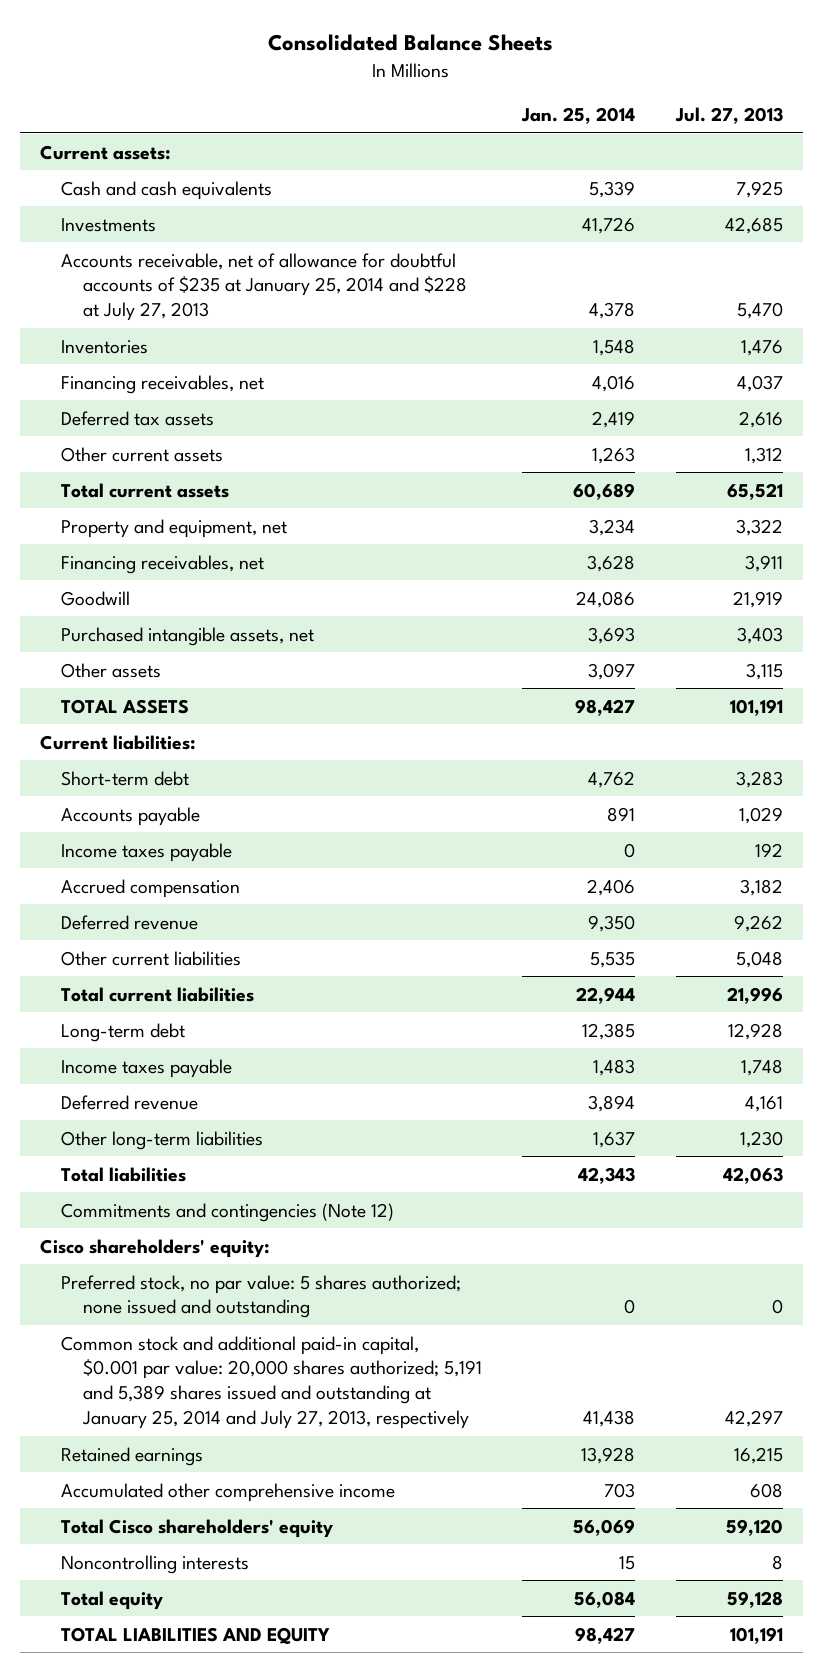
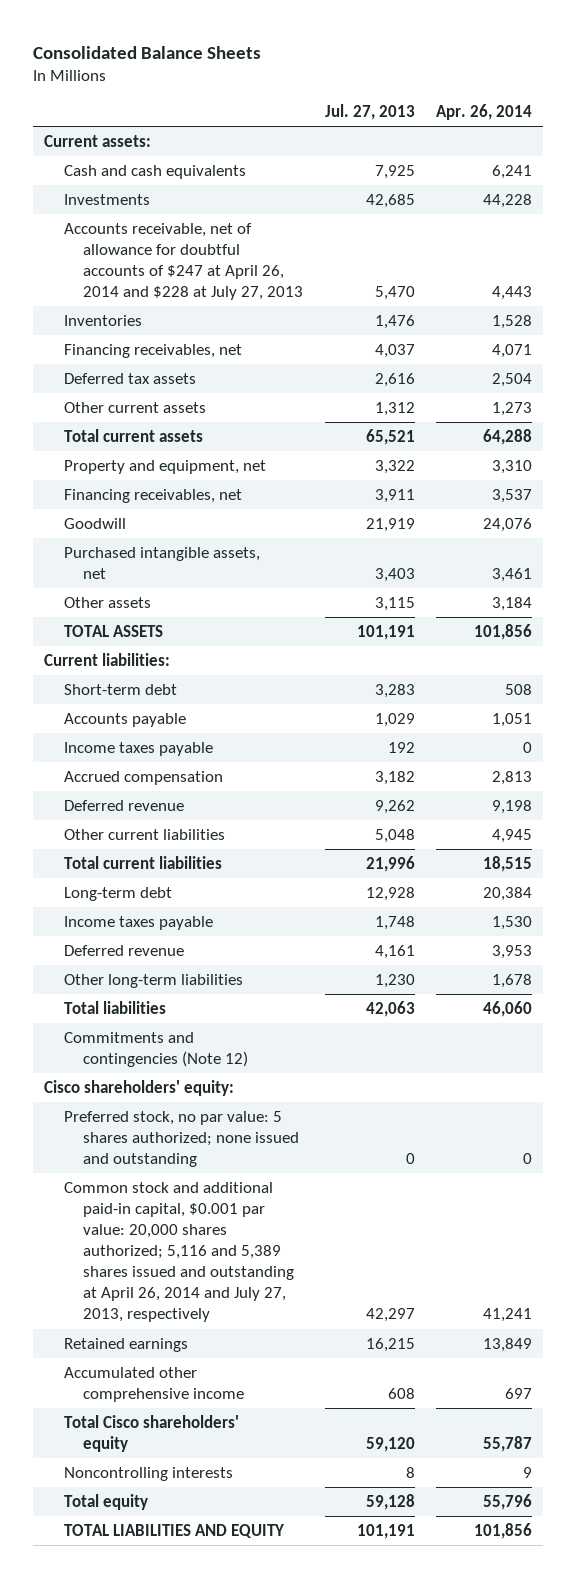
- | Jan. 25, 2014 | Jul. 27, 2013
+ | Jul. 27, 2013 | Apr. 26, 2014
- Accounts receivable, net of allowance for doubtful accounts of $235 at January 25, 2014 and $228 at July 27, 2013 | 4,378 | 5,470
+ Accounts receivable, net of allowance for doubtful accounts of $247 at April 26, 2014 and $228 at July 27, 2013 | 5,470 | 4,443
- Common stock and additional paid-in capital, $0.001 par value: 20,000 shares authorized; 5,191 and 5,389 shares issued and outstanding at January 25, 2014 and July 27, 2013, respectively | 41,438 | 42,297
+ Common stock and additional paid-in capital, $0.001 par value: 20,000 shares authorized; 5,116 and 5,389 shares issued and outstanding at April 26, 2014 and July 27, 2013, respectively | 42,297 | 41,241

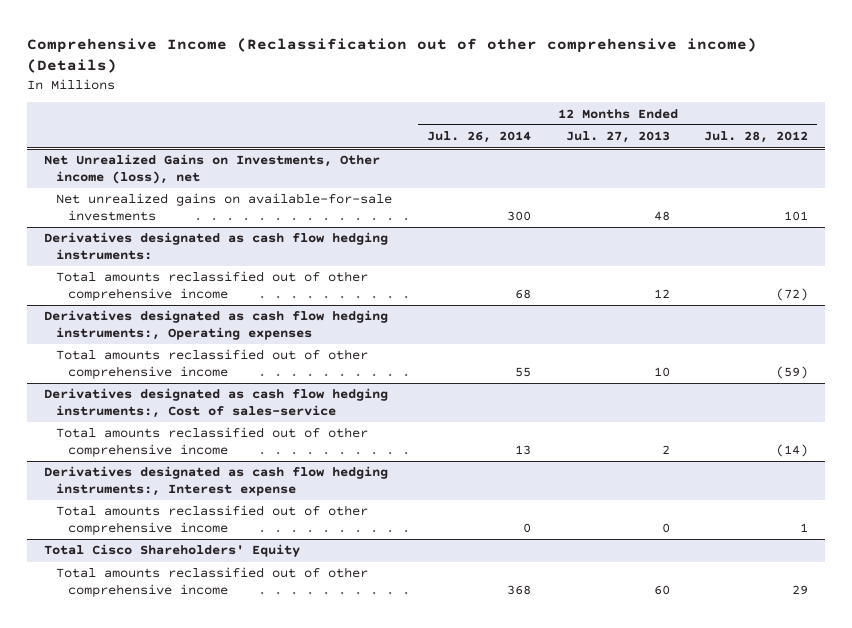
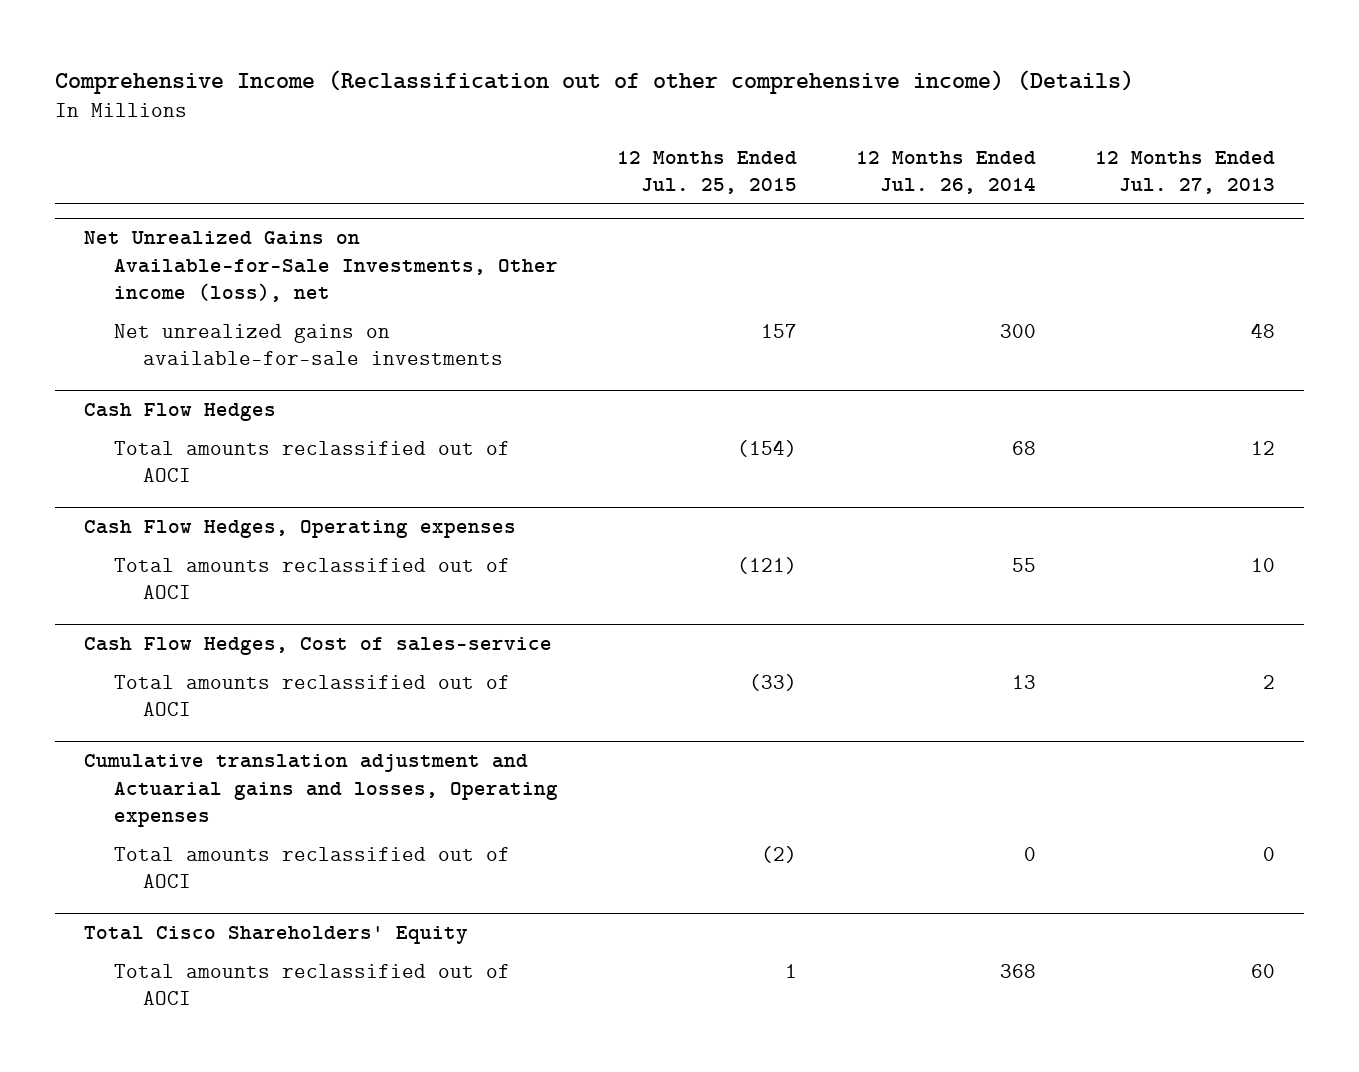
- | 12 Months Ended Jul. 26, 2014 | 12 Months Ended Jul. 27, 2013 | 12 Months Ended Jul. 28, 2012
+ | 12 Months Ended Jul. 25, 2015 | 12 Months Ended Jul. 26, 2014 | 12 Months Ended Jul. 27, 2013
- Net Unrealized Gains on Investments, Other income (loss), net
+ Net Unrealized Gains on Available-for-Sale Investments, Other income (loss), net
- Derivatives designated as cash flow hedging instruments:
- Total amounts reclassified out of other comprehensive income | 68 | 12 | (72)
- Derivatives designated as cash flow hedging instruments:, Operating expenses
- Total amounts reclassified out of other comprehensive income | 55 | 10 | (59)
- Derivatives designated as cash flow hedging instruments:, Cost of sales-service
- Total amounts reclassified out of other comprehensive income | 13 | 2 | (14)
- Derivatives designated as cash flow hedging instruments:, Interest expense
- Total amounts reclassified out of other comprehensive income | 0 | 0 | 1
+ Cash Flow Hedges
+ Total amounts reclassified out of AOCI | (154) | 68 | 12
+ Cash Flow Hedges, Operating expenses
+ Total amounts reclassified out of AOCI | (121) | 55 | 10
+ Cash Flow Hedges, Cost of sales-service
+ Total amounts reclassified out of AOCI | (33) | 13 | 2
+ Cumulative translation adjustment and Actuarial gains and losses, Operating expenses
+ Total amounts reclassified out of AOCI | (2) | 0 | 0
@ Total Cisco Shareholders' Equity
- Total amounts reclassified out of other comprehensive income | 368 | 60 | 29
+ Total amounts reclassified out of AOCI | 1 | 368 | 60

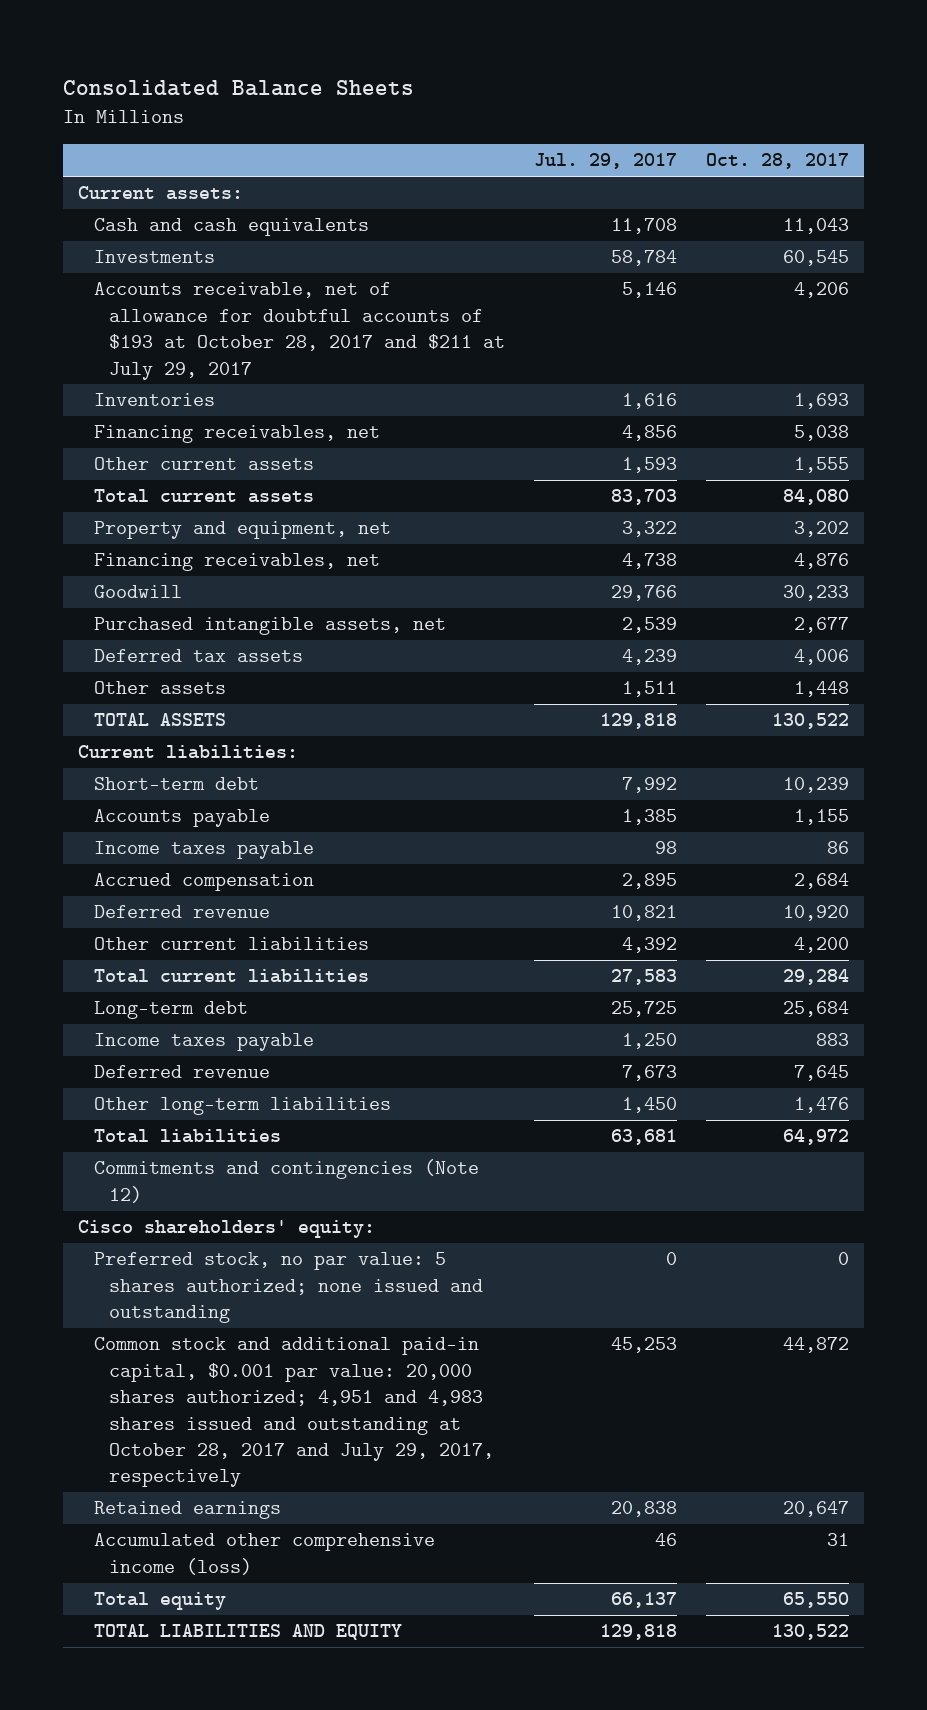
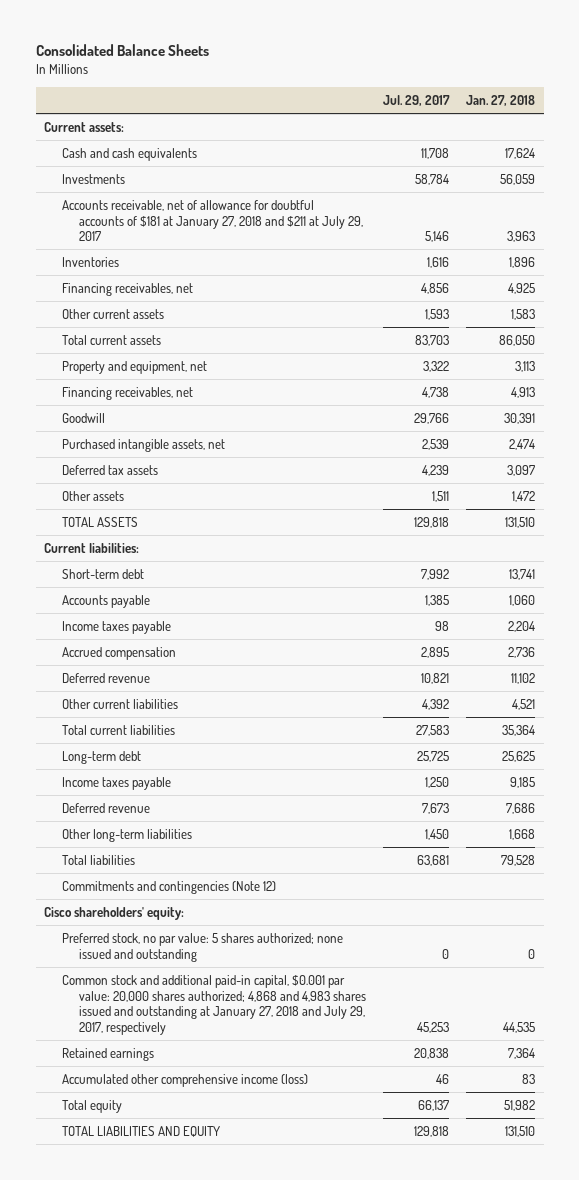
- | Jul. 29, 2017 | Oct. 28, 2017
+ | Jul. 29, 2017 | Jan. 27, 2018
- Accounts receivable, net of allowance for doubtful accounts of $193 at October 28, 2017 and $211 at July 29, 2017 | 5,146 | 4,206
+ Accounts receivable, net of allowance for doubtful accounts of $181 at January 27, 2018 and $211 at July 29, 2017 | 5,146 | 3,963
- Common stock and additional paid-in capital, $0.001 par value: 20,000 shares authorized; 4,951 and 4,983 shares issued and outstanding at October 28, 2017 and July 29, 2017, respectively | 45,253 | 44,872
+ Common stock and additional paid-in capital, $0.001 par value: 20,000 shares authorized; 4,868 and 4,983 shares issued and outstanding at January 27, 2018 and July 29, 2017, respectively | 45,253 | 44,535

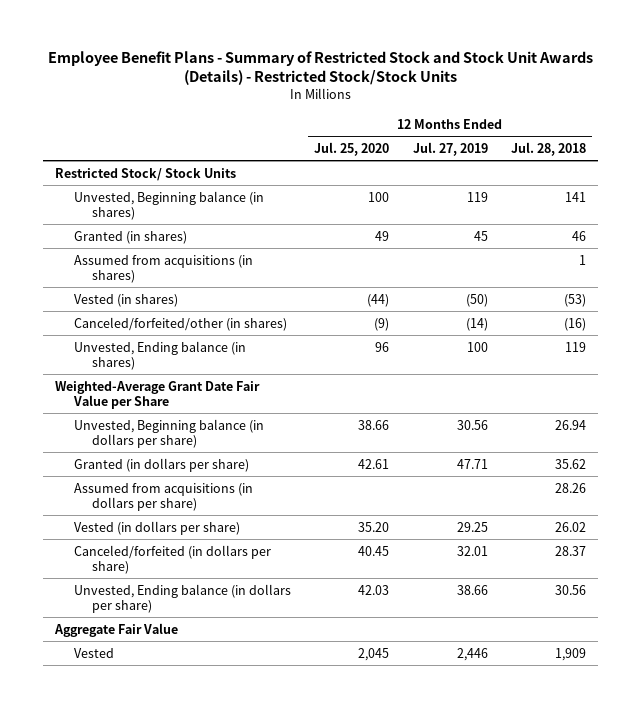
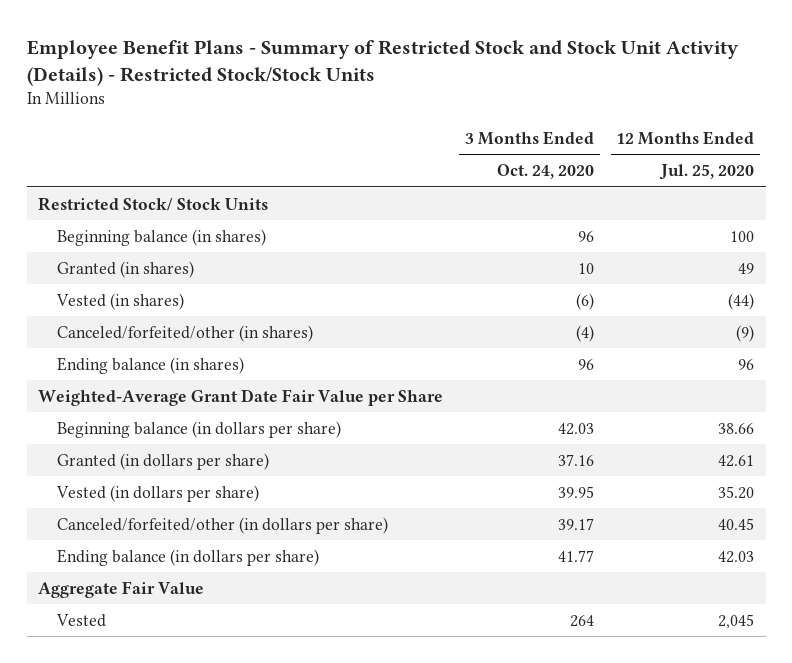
- Employee Benefit Plans - Summary of Restricted Stock and Stock Unit Awards (Details) - Restricted Stock/Stock Units
+ Employee Benefit Plans - Summary of Restricted Stock and Stock Unit Activity (Details) - Restricted Stock/Stock Units
- | 12 Months Ended Jul. 25, 2020 | 12 Months Ended Jul. 27, 2019 | 12 Months Ended Jul. 28, 2018
+ | 3 Months Ended Oct. 24, 2020 | 12 Months Ended Jul. 25, 2020
- Unvested, Beginning balance (in shares) | 100 | 119 | 141
+ Beginning balance (in shares) | 96 | 100
- Assumed from acquisitions (in shares) | | | 1
- Unvested, Ending balance (in shares) | 96 | 100 | 119
+ Ending balance (in shares) | 96 | 96
- Unvested, Beginning balance (in dollars per share) | 38.66 | 30.56 | 26.94
+ Beginning balance (in dollars per share) | 42.03 | 38.66
- Assumed from acquisitions (in dollars per share) | | | 28.26
- Canceled/forfeited (in dollars per share) | 40.45 | 32.01 | 28.37
- Unvested, Ending balance (in dollars per share) | 42.03 | 38.66 | 30.56
+ Canceled/forfeited/other (in dollars per share) | 39.17 | 40.45
+ Ending balance (in dollars per share) | 41.77 | 42.03

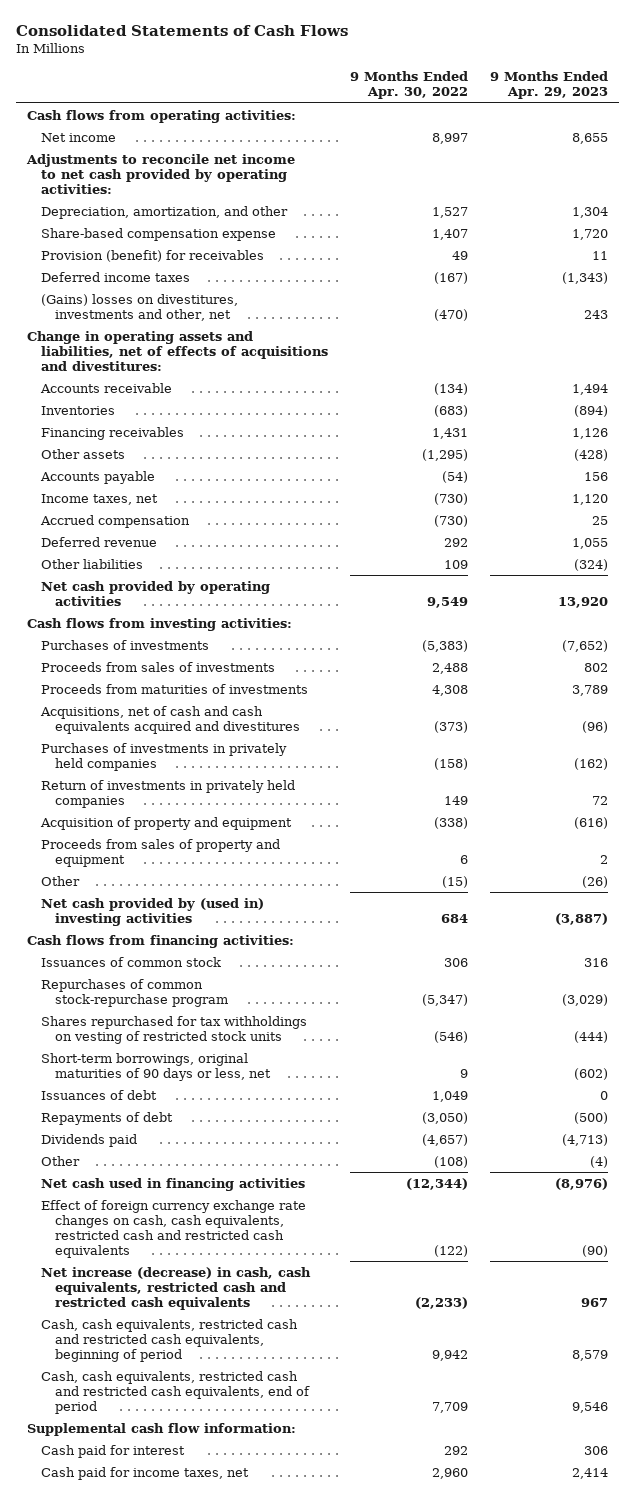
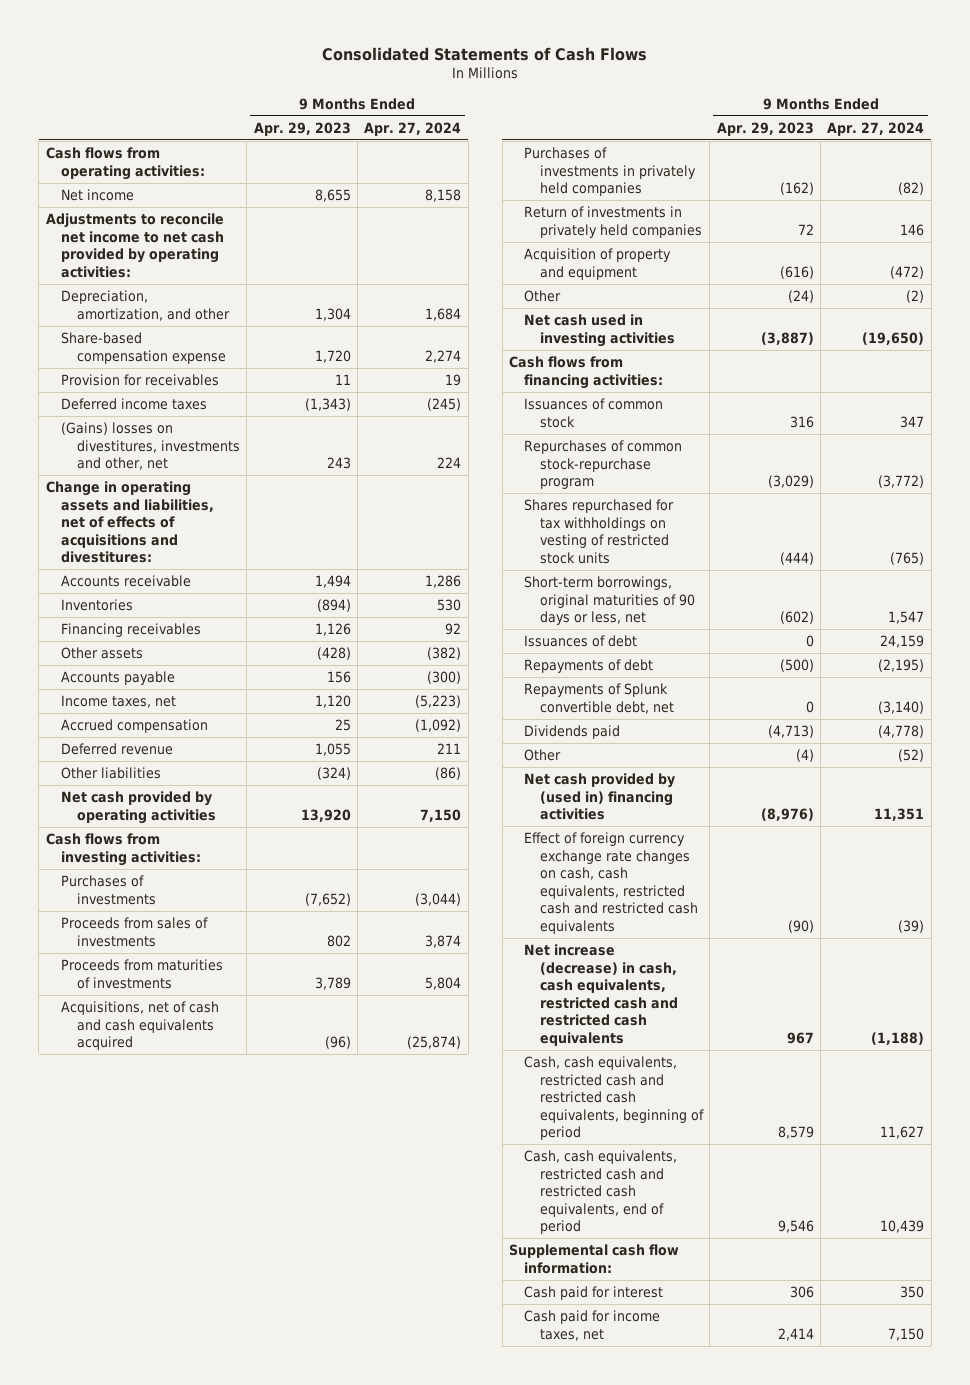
- | 9 Months Ended Apr. 30, 2022 | 9 Months Ended Apr. 29, 2023
+ | 9 Months Ended Apr. 29, 2023 | 9 Months Ended Apr. 27, 2024
- Provision (benefit) for receivables | 49 | 11
+ Provision for receivables | 11 | 19
- Acquisitions, net of cash and cash equivalents acquired and divestitures | (373) | (96)
+ Acquisitions, net of cash and cash equivalents acquired | (96) | (25,874)
- Proceeds from sales of property and equipment | 6 | 2
- Other | (15) | (26)
- Net cash provided by (used in) investing activities | 684 | (3,887)
+ Other | (24) | (2)
+ Net cash used in investing activities | (3,887) | (19,650)
+ Repayments of Splunk convertible debt, net | 0 | (3,140)
- Net cash used in financing activities | (12,344) | (8,976)
+ Net cash provided by (used in) financing activities | (8,976) | 11,351

